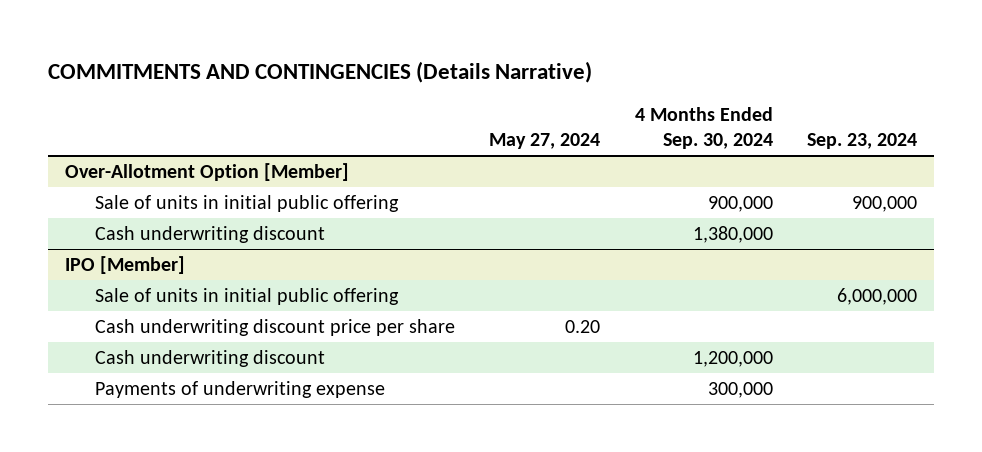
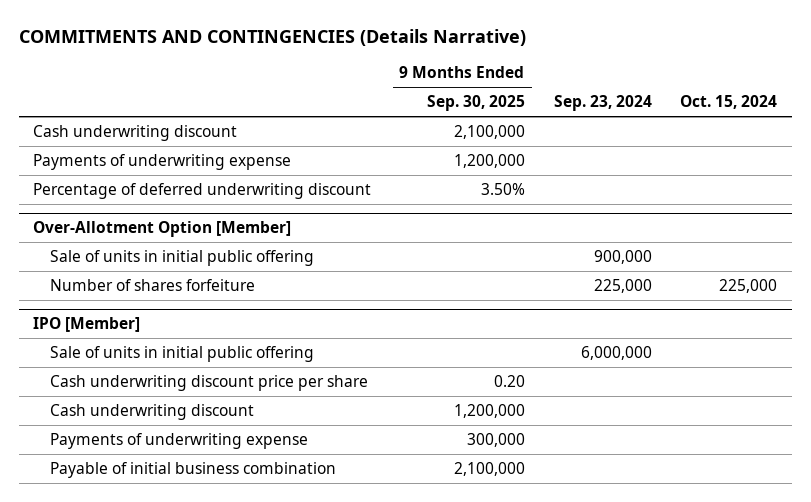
- | May 27, 2024 | 4 Months Ended Sep. 30, 2024 | Sep. 23, 2024
+ | 9 Months Ended Sep. 30, 2025 | Sep. 23, 2024 | Oct. 15, 2024
+ Cash underwriting discount | 2,100,000 | |
+ Payments of underwriting expense | 1,200,000 | |
+ Percentage of deferred underwriting discount | 3.50% | |
@ Over-Allotment Option [Member]
- Cash underwriting discount | | 1,380,000 |
+ Number of shares forfeiture | | 225,000 | 225,000
@ IPO [Member]
+ Payable of initial business combination | 2,100,000 | |

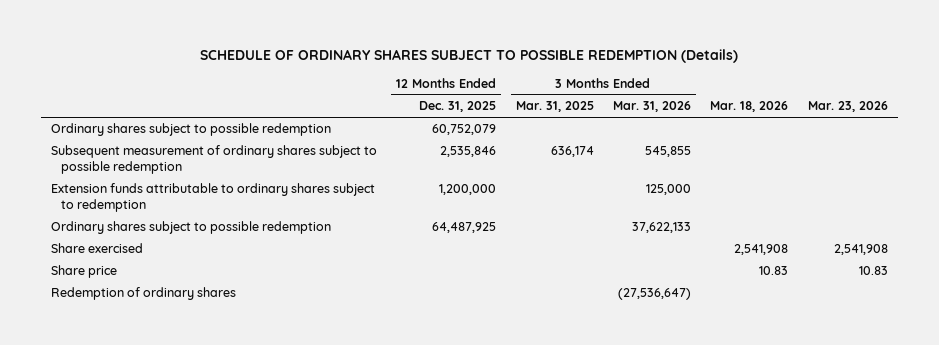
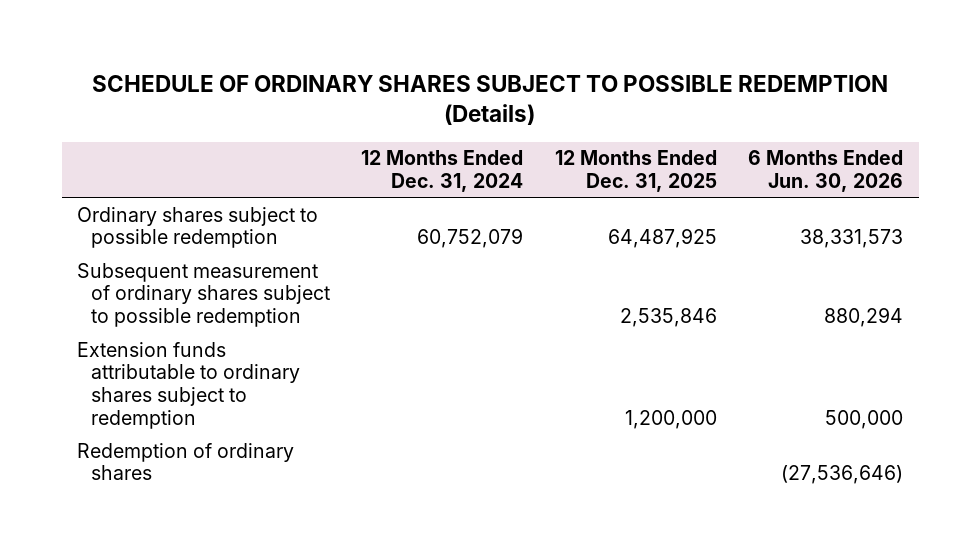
- | 12 Months Ended Dec. 31, 2025 | 3 Months Ended Mar. 31, 2025 | 3 Months Ended Mar. 31, 2026 | Mar. 18, 2026 | Mar. 23, 2026
+ | 12 Months Ended Dec. 31, 2024 | 12 Months Ended Dec. 31, 2025 | 6 Months Ended Jun. 30, 2026
- Ordinary shares subject to possible redemption | 60,752,079 | | | |
moved up: Ordinary shares subject to possible redemption | 60,752,079 | 64,487,925 | 38,331,573
- Share exercised | | | | 2,541,908 | 2,541,908
- Share price | | | | 10.83 | 10.83

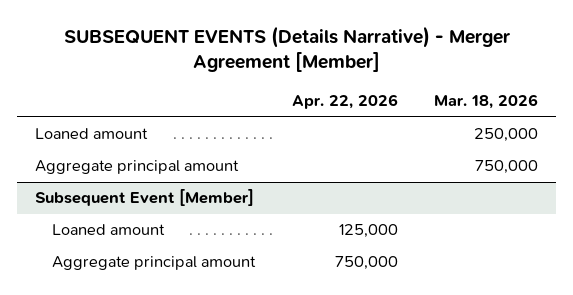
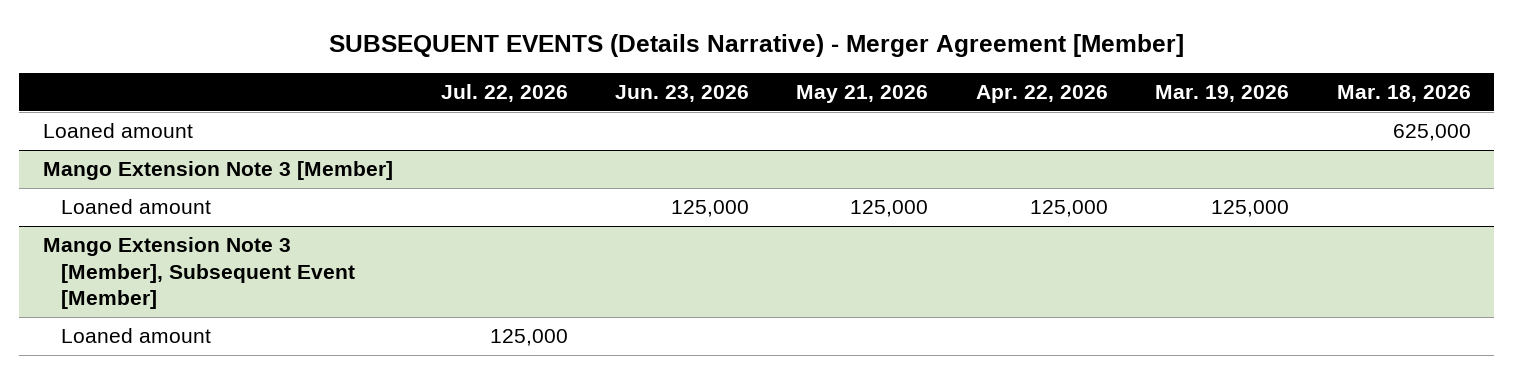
- | Apr. 22, 2026 | Mar. 18, 2026
+ | Jul. 22, 2026 | Jun. 23, 2026 | May 21, 2026 | Apr. 22, 2026 | Mar. 19, 2026 | Mar. 18, 2026
- Loaned amount | | 250,000
- Aggregate principal amount | | 750,000
- Subsequent Event [Member]
+ Loaned amount | | | | | | 625,000
+ Mango Extension Note 3 [Member]
- Aggregate principal amount | 750,000 |
+ Mango Extension Note 3 [Member], Subsequent Event [Member]
+ Loaned amount | 125,000 | | | | |

